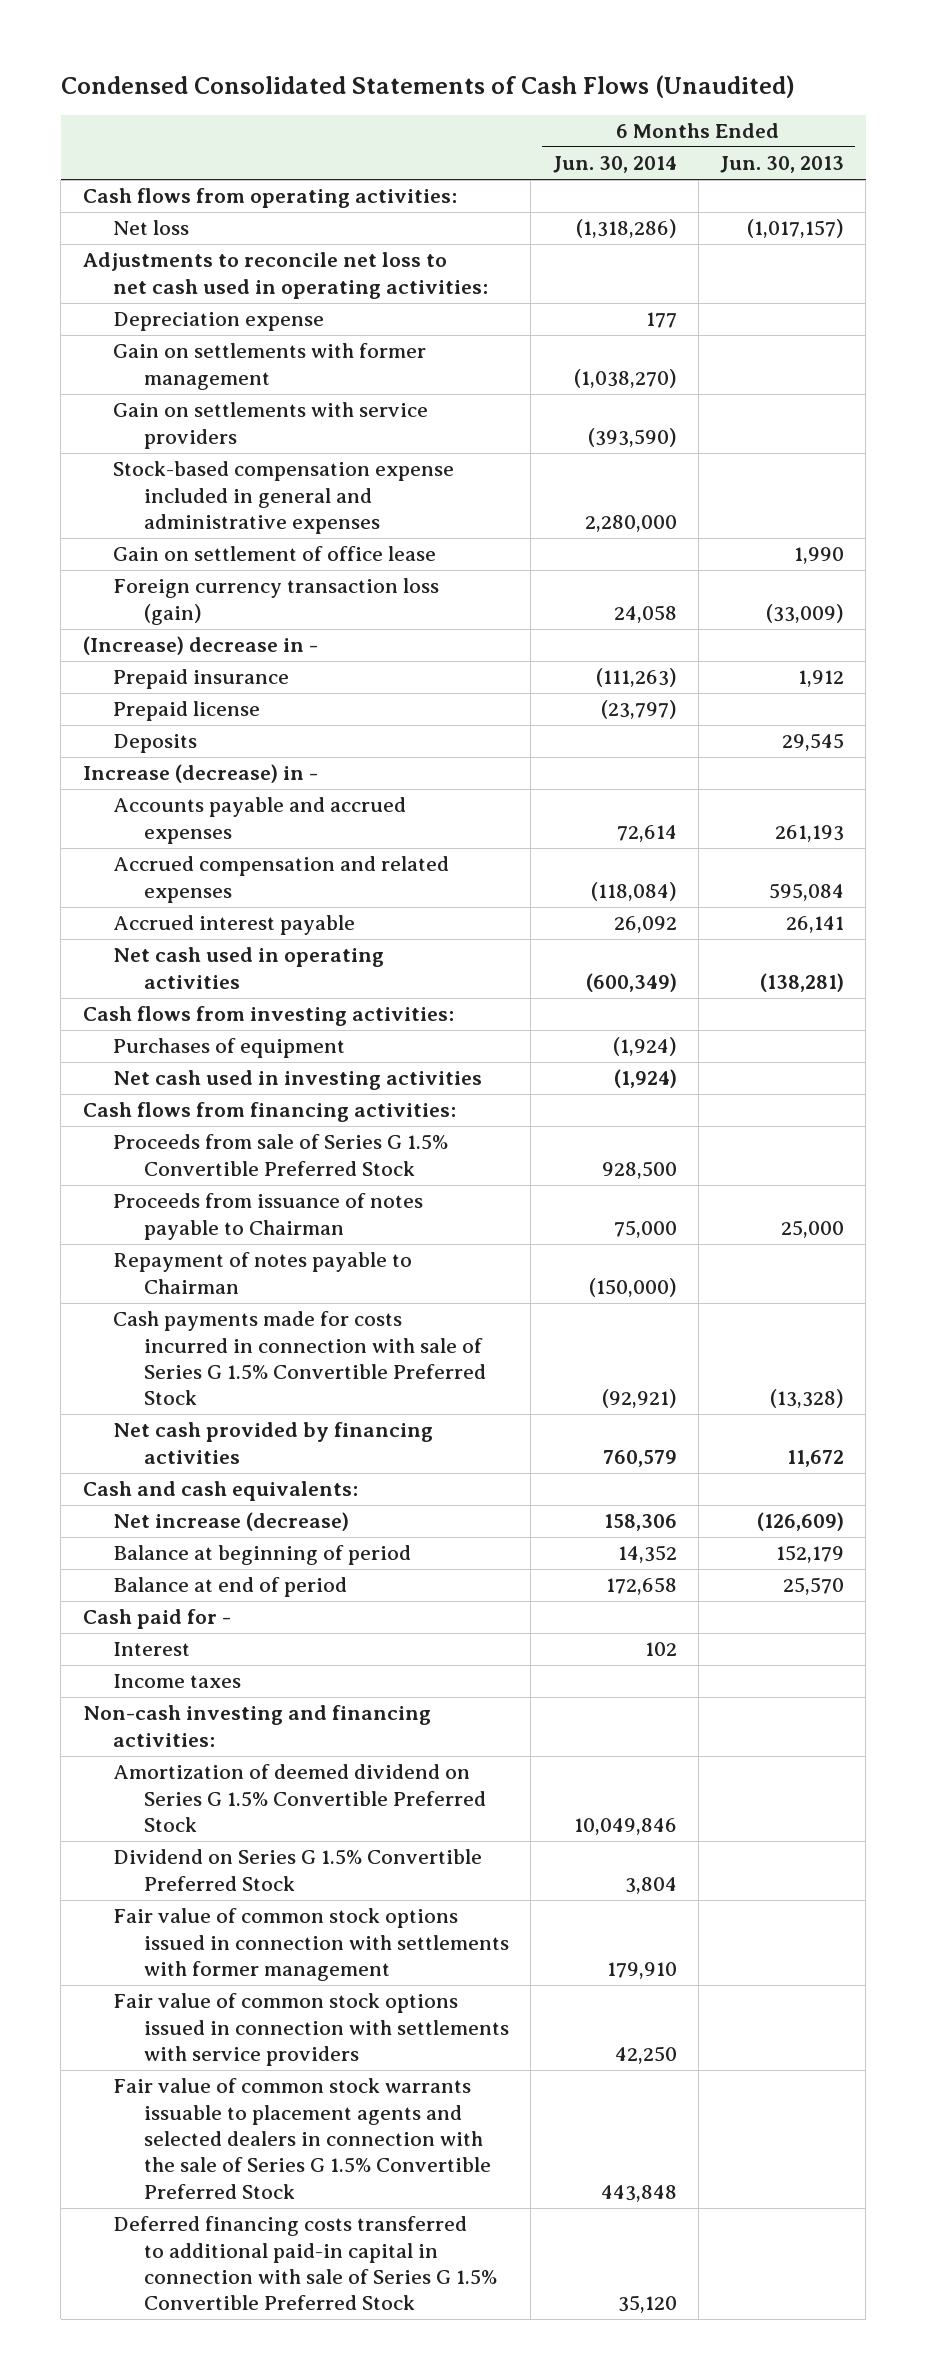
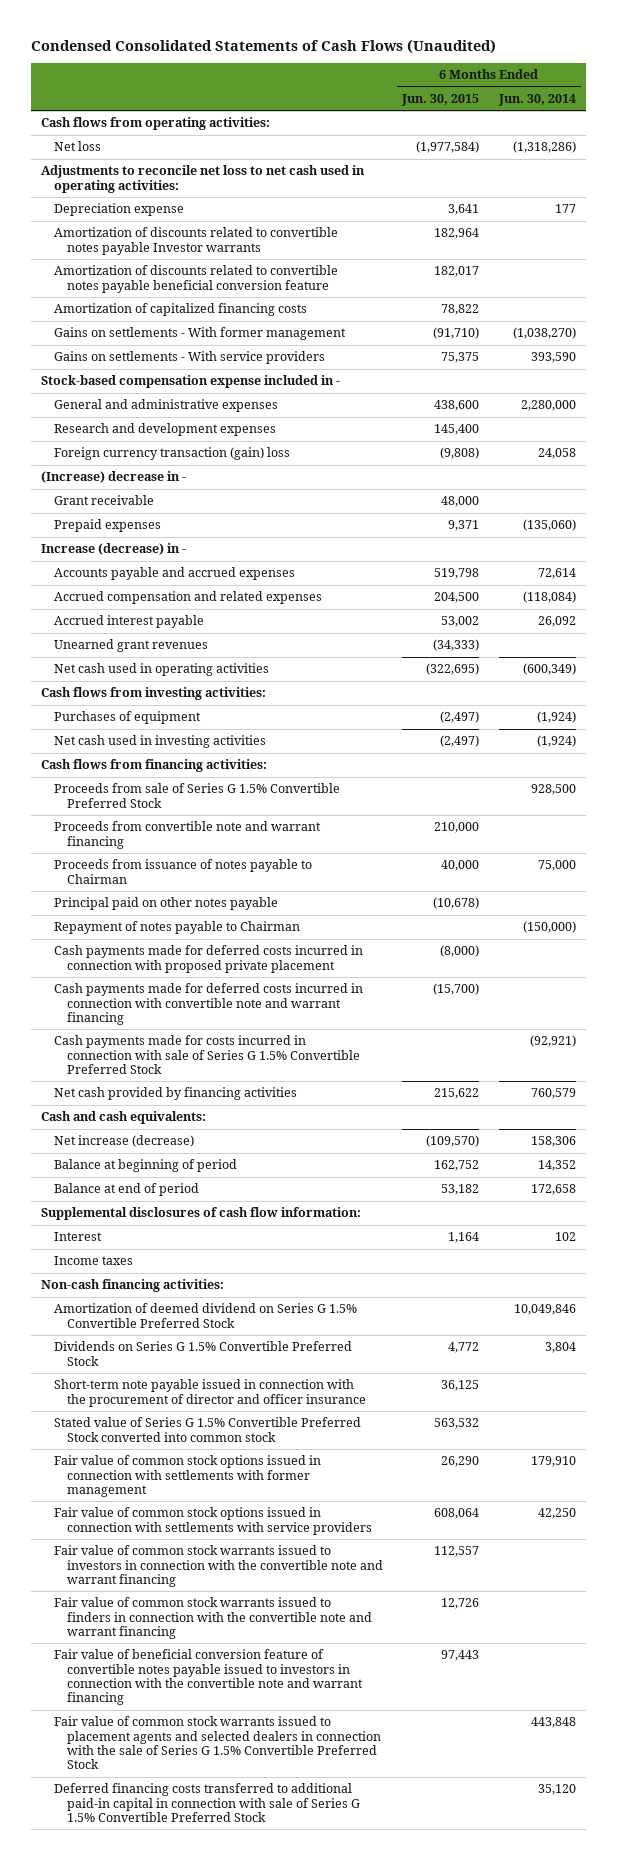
- | 6 Months Ended Jun. 30, 2014 | 6 Months Ended Jun. 30, 2013
+ | 6 Months Ended Jun. 30, 2015 | 6 Months Ended Jun. 30, 2014
- Gain on settlements with former management | (1,038,270) |
- Gain on settlements with service providers | (393,590) |
- Stock-based compensation expense included in general and administrative expenses | 2,280,000 |
- Gain on settlement of office lease | | 1,990
- Foreign currency transaction loss (gain) | 24,058 | (33,009)
+ Amortization of discounts related to convertible notes payable Investor warrants | 182,964 |
+ Amortization of discounts related to convertible notes payable beneficial conversion feature | 182,017 |
+ Amortization of capitalized financing costs | 78,822 |
+ Gains on settlements - With former management | (91,710) | (1,038,270)
+ Gains on settlements - With service providers | 75,375 | 393,590
+ Stock-based compensation expense included in -
+ General and administrative expenses | 438,600 | 2,280,000
+ Research and development expenses | 145,400 |
+ Foreign currency transaction (gain) loss | (9,808) | 24,058
- Prepaid insurance | (111,263) | 1,912
- Prepaid license | (23,797) |
- Deposits | | 29,545
+ Grant receivable | 48,000 |
+ Prepaid expenses | 9,371 | (135,060)
+ Unearned grant revenues | (34,333) |
+ Proceeds from convertible note and warrant financing | 210,000 |
+ Principal paid on other notes payable | (10,678) |
+ Cash payments made for deferred costs incurred in connection with proposed private placement | (8,000) |
+ Cash payments made for deferred costs incurred in connection with convertible note and warrant financing | (15,700) |
- Cash paid for -
+ Supplemental disclosures of cash flow information:
- Non-cash investing and financing activities:
+ Non-cash financing activities:
- Dividend on Series G 1.5% Convertible Preferred Stock | 3,804 |
+ Dividends on Series G 1.5% Convertible Preferred Stock | 4,772 | 3,804
+ Short-term note payable issued in connection with the procurement of director and officer insurance | 36,125 |
+ Stated value of Series G 1.5% Convertible Preferred Stock converted into common stock | 563,532 |
- Fair value of common stock warrants issuable to placement agents and selected dealers in connection with the sale of Series G 1.5% Convertible Preferred Stock | 443,848 |
+ Fair value of common stock warrants issued to investors in connection with the convertible note and warrant financing | 112,557 |
+ Fair value of common stock warrants issued to finders in connection with the convertible note and warrant financing | 12,726 |
+ Fair value of beneficial conversion feature of convertible notes payable issued to investors in connection with the convertible note and warrant financing | 97,443 |
+ Fair value of common stock warrants issued to placement agents and selected dealers in connection with the sale of Series G 1.5% Convertible Preferred Stock | | 443,848

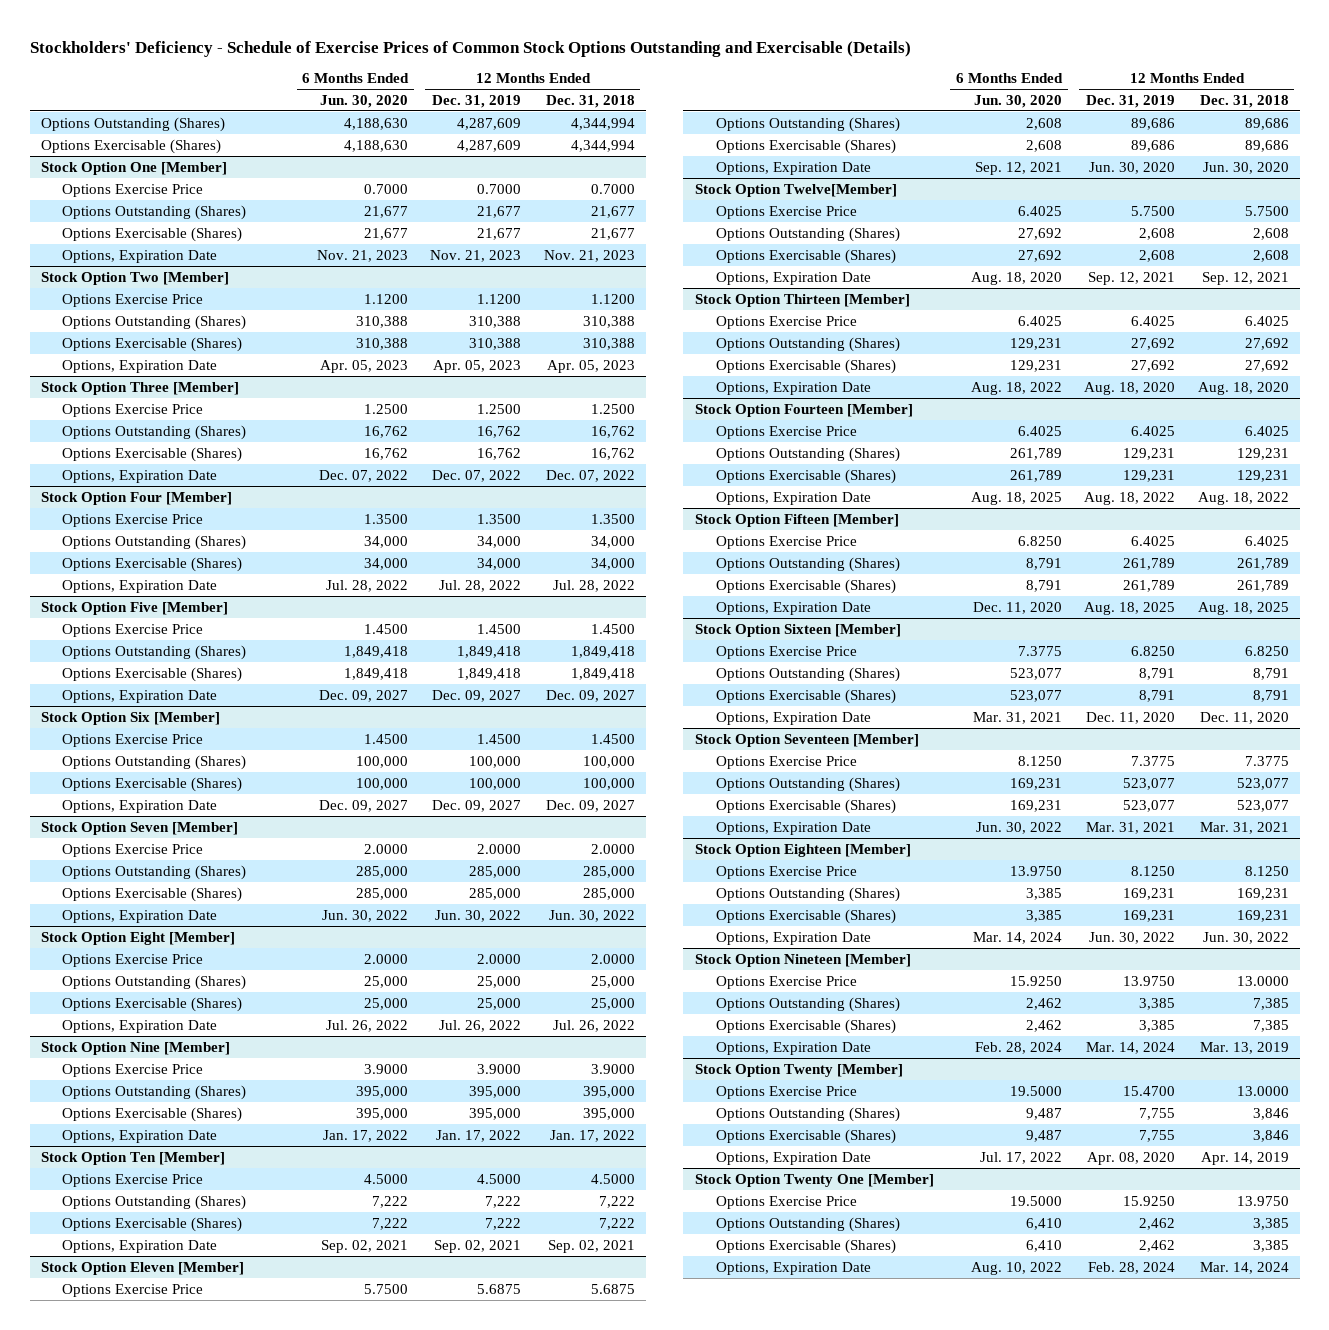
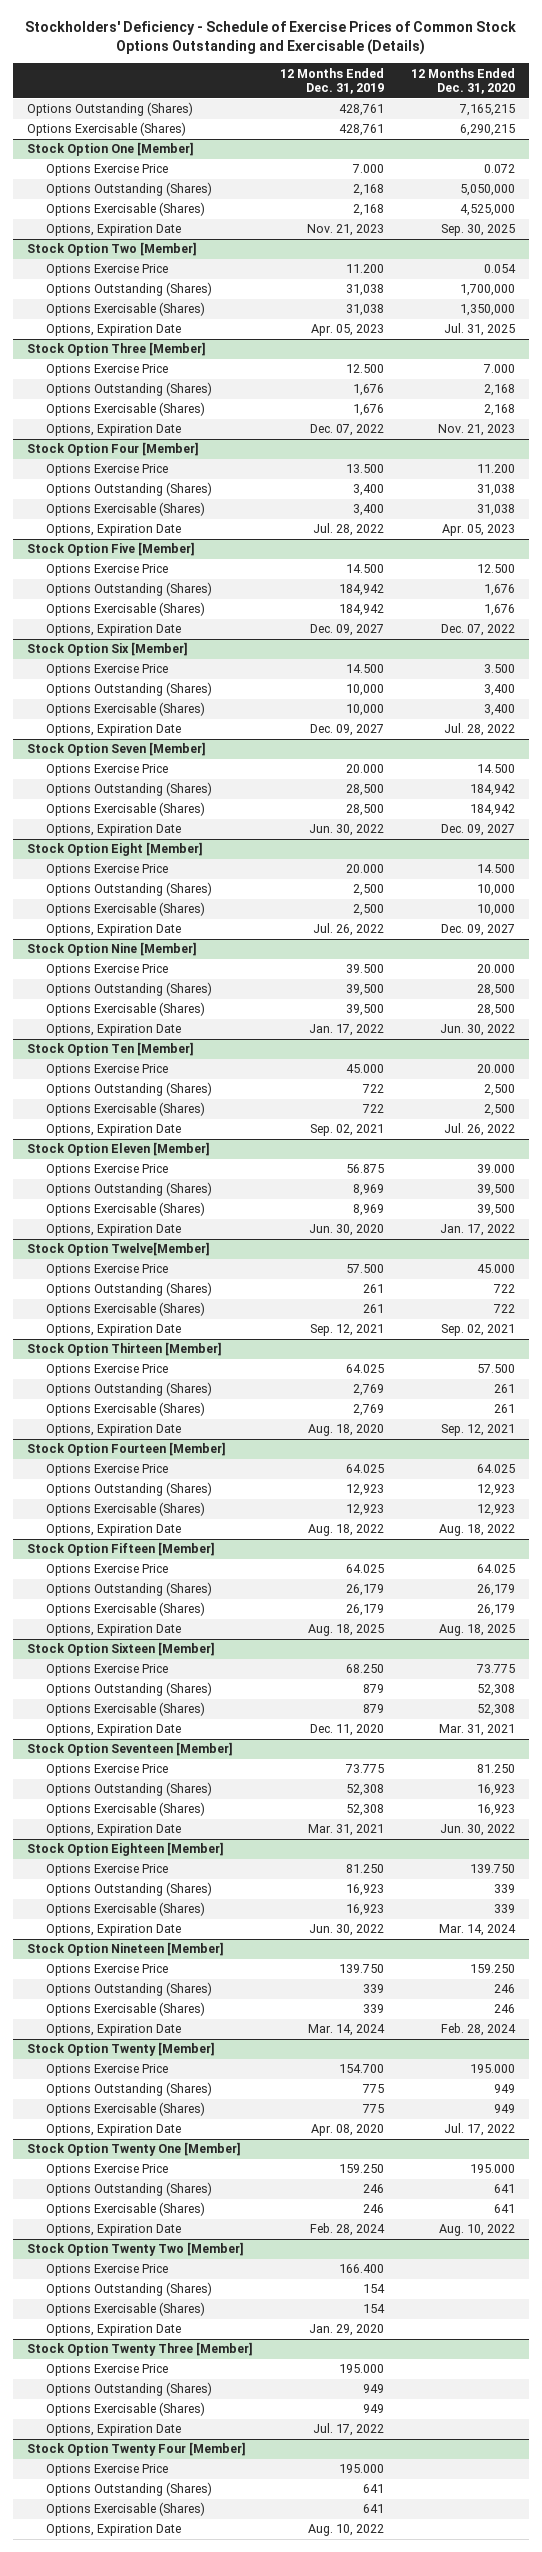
- | 6 Months Ended Jun. 30, 2020 | 12 Months Ended Dec. 31, 2019 | 12 Months Ended Dec. 31, 2018
+ | 12 Months Ended Dec. 31, 2019 | 12 Months Ended Dec. 31, 2020
- Options Outstanding (Shares) | 4,188,630 | 4,287,609 | 4,344,994
- Options Exercisable (Shares) | 4,188,630 | 4,287,609 | 4,344,994
+ Options Outstanding (Shares) | 428,761 | 7,165,215
+ Options Exercisable (Shares) | 428,761 | 6,290,215
@ Stock Option One [Member]
- Options Exercise Price | 0.7000 | 0.7000 | 0.7000
- Options Outstanding (Shares) | 21,677 | 21,677 | 21,677
- Options Exercisable (Shares) | 21,677 | 21,677 | 21,677
+ Options Exercise Price | 7.000 | 0.072
+ Options Outstanding (Shares) | 2,168 | 5,050,000
+ Options Exercisable (Shares) | 2,168 | 4,525,000
@ Stock Option Two [Member]
- Options Exercise Price | 1.1200 | 1.1200 | 1.1200
- Options Outstanding (Shares) | 310,388 | 310,388 | 310,388
- Options Exercisable (Shares) | 310,388 | 310,388 | 310,388
+ Options Exercise Price | 11.200 | 0.054
+ Options Outstanding (Shares) | 31,038 | 1,700,000
+ Options Exercisable (Shares) | 31,038 | 1,350,000
@ Stock Option Three [Member]
- Options Exercise Price | 1.2500 | 1.2500 | 1.2500
- Options Outstanding (Shares) | 16,762 | 16,762 | 16,762
- Options Exercisable (Shares) | 16,762 | 16,762 | 16,762
+ Options Exercise Price | 12.500 | 7.000
+ Options Outstanding (Shares) | 1,676 | 2,168
+ Options Exercisable (Shares) | 1,676 | 2,168
@ Stock Option Four [Member]
- Options Exercise Price | 1.3500 | 1.3500 | 1.3500
- Options Outstanding (Shares) | 34,000 | 34,000 | 34,000
- Options Exercisable (Shares) | 34,000 | 34,000 | 34,000
+ Options Exercise Price | 13.500 | 11.200
+ Options Outstanding (Shares) | 3,400 | 31,038
+ Options Exercisable (Shares) | 3,400 | 31,038
@ Stock Option Five [Member]
- Options Exercise Price | 1.4500 | 1.4500 | 1.4500
- Options Outstanding (Shares) | 1,849,418 | 1,849,418 | 1,849,418
- Options Exercisable (Shares) | 1,849,418 | 1,849,418 | 1,849,418
+ Options Exercise Price | 14.500 | 12.500
+ Options Outstanding (Shares) | 184,942 | 1,676
+ Options Exercisable (Shares) | 184,942 | 1,676
@ Stock Option Six [Member]
- Options Exercise Price | 1.4500 | 1.4500 | 1.4500
- Options Outstanding (Shares) | 100,000 | 100,000 | 100,000
- Options Exercisable (Shares) | 100,000 | 100,000 | 100,000
+ Options Exercise Price | 14.500 | 3.500
+ Options Outstanding (Shares) | 10,000 | 3,400
+ Options Exercisable (Shares) | 10,000 | 3,400
@ Stock Option Seven [Member]
- Options Exercise Price | 2.0000 | 2.0000 | 2.0000
- Options Outstanding (Shares) | 285,000 | 285,000 | 285,000
- Options Exercisable (Shares) | 285,000 | 285,000 | 285,000
+ Options Exercise Price | 20.000 | 14.500
+ Options Outstanding (Shares) | 28,500 | 184,942
+ Options Exercisable (Shares) | 28,500 | 184,942
@ Stock Option Eight [Member]
- Options Exercise Price | 2.0000 | 2.0000 | 2.0000
- Options Outstanding (Shares) | 25,000 | 25,000 | 25,000
- Options Exercisable (Shares) | 25,000 | 25,000 | 25,000
+ Options Exercise Price | 20.000 | 14.500
+ Options Outstanding (Shares) | 2,500 | 10,000
+ Options Exercisable (Shares) | 2,500 | 10,000
@ Stock Option Nine [Member]
- Options Exercise Price | 3.9000 | 3.9000 | 3.9000
- Options Outstanding (Shares) | 395,000 | 395,000 | 395,000
- Options Exercisable (Shares) | 395,000 | 395,000 | 395,000
+ Options Exercise Price | 39.500 | 20.000
+ Options Outstanding (Shares) | 39,500 | 28,500
+ Options Exercisable (Shares) | 39,500 | 28,500
@ Stock Option Ten [Member]
- Options Exercise Price | 4.5000 | 4.5000 | 4.5000
- Options Outstanding (Shares) | 7,222 | 7,222 | 7,222
- Options Exercisable (Shares) | 7,222 | 7,222 | 7,222
+ Options Exercise Price | 45.000 | 20.000
+ Options Outstanding (Shares) | 722 | 2,500
+ Options Exercisable (Shares) | 722 | 2,500
@ Stock Option Eleven [Member]
- Options Exercise Price | 5.7500 | 5.6875 | 5.6875
- Options Outstanding (Shares) | 2,608 | 89,686 | 89,686
- Options Exercisable (Shares) | 2,608 | 89,686 | 89,686
+ Options Exercise Price | 56.875 | 39.000
+ Options Outstanding (Shares) | 8,969 | 39,500
+ Options Exercisable (Shares) | 8,969 | 39,500
@ Stock Option Twelve[Member]
- Options Exercise Price | 6.4025 | 5.7500 | 5.7500
- Options Outstanding (Shares) | 27,692 | 2,608 | 2,608
- Options Exercisable (Shares) | 27,692 | 2,608 | 2,608
+ Options Exercise Price | 57.500 | 45.000
+ Options Outstanding (Shares) | 261 | 722
+ Options Exercisable (Shares) | 261 | 722
@ Stock Option Thirteen [Member]
- Options Exercise Price | 6.4025 | 6.4025 | 6.4025
- Options Outstanding (Shares) | 129,231 | 27,692 | 27,692
- Options Exercisable (Shares) | 129,231 | 27,692 | 27,692
+ Options Exercise Price | 64.025 | 57.500
+ Options Outstanding (Shares) | 2,769 | 261
+ Options Exercisable (Shares) | 2,769 | 261
@ Stock Option Fourteen [Member]
- Options Exercise Price | 6.4025 | 6.4025 | 6.4025
- Options Outstanding (Shares) | 261,789 | 129,231 | 129,231
- Options Exercisable (Shares) | 261,789 | 129,231 | 129,231
+ Options Exercise Price | 64.025 | 64.025
+ Options Outstanding (Shares) | 12,923 | 12,923
+ Options Exercisable (Shares) | 12,923 | 12,923
@ Stock Option Fifteen [Member]
- Options Exercise Price | 6.8250 | 6.4025 | 6.4025
- Options Outstanding (Shares) | 8,791 | 261,789 | 261,789
- Options Exercisable (Shares) | 8,791 | 261,789 | 261,789
+ Options Exercise Price | 64.025 | 64.025
+ Options Outstanding (Shares) | 26,179 | 26,179
+ Options Exercisable (Shares) | 26,179 | 26,179
@ Stock Option Sixteen [Member]
- Options Exercise Price | 7.3775 | 6.8250 | 6.8250
- Options Outstanding (Shares) | 523,077 | 8,791 | 8,791
- Options Exercisable (Shares) | 523,077 | 8,791 | 8,791
+ Options Exercise Price | 68.250 | 73.775
+ Options Outstanding (Shares) | 879 | 52,308
+ Options Exercisable (Shares) | 879 | 52,308
@ Stock Option Seventeen [Member]
- Options Exercise Price | 8.1250 | 7.3775 | 7.3775
- Options Outstanding (Shares) | 169,231 | 523,077 | 523,077
- Options Exercisable (Shares) | 169,231 | 523,077 | 523,077
+ Options Exercise Price | 73.775 | 81.250
+ Options Outstanding (Shares) | 52,308 | 16,923
+ Options Exercisable (Shares) | 52,308 | 16,923
@ Stock Option Eighteen [Member]
- Options Exercise Price | 13.9750 | 8.1250 | 8.1250
- Options Outstanding (Shares) | 3,385 | 169,231 | 169,231
- Options Exercisable (Shares) | 3,385 | 169,231 | 169,231
+ Options Exercise Price | 81.250 | 139.750
+ Options Outstanding (Shares) | 16,923 | 339
+ Options Exercisable (Shares) | 16,923 | 339
@ Stock Option Nineteen [Member]
- Options Exercise Price | 15.9250 | 13.9750 | 13.0000
- Options Outstanding (Shares) | 2,462 | 3,385 | 7,385
- Options Exercisable (Shares) | 2,462 | 3,385 | 7,385
+ Options Exercise Price | 139.750 | 159.250
+ Options Outstanding (Shares) | 339 | 246
+ Options Exercisable (Shares) | 339 | 246
@ Stock Option Twenty [Member]
- Options Exercise Price | 19.5000 | 15.4700 | 13.0000
- Options Outstanding (Shares) | 9,487 | 7,755 | 3,846
- Options Exercisable (Shares) | 9,487 | 7,755 | 3,846
+ Options Exercise Price | 154.700 | 195.000
+ Options Outstanding (Shares) | 775 | 949
+ Options Exercisable (Shares) | 775 | 949
@ Stock Option Twenty One [Member]
- Options Exercise Price | 19.5000 | 15.9250 | 13.9750
- Options Outstanding (Shares) | 6,410 | 2,462 | 3,385
- Options Exercisable (Shares) | 6,410 | 2,462 | 3,385
+ Options Exercise Price | 159.250 | 195.000
+ Options Outstanding (Shares) | 246 | 641
+ Options Exercisable (Shares) | 246 | 641
+ Stock Option Twenty Two [Member]
+ Options Exercise Price | 166.400 |
+ Options Outstanding (Shares) | 154 |
+ Options Exercisable (Shares) | 154 |
+ Options, Expiration Date | Jan. 29, 2020 |
+ Stock Option Twenty Three [Member]
+ Options Exercise Price | 195.000 |
+ Options Outstanding (Shares) | 949 |
+ Options Exercisable (Shares) | 949 |
+ Options, Expiration Date | Jul. 17, 2022 |
+ Stock Option Twenty Four [Member]
+ Options Exercise Price | 195.000 |
+ Options Outstanding (Shares) | 641 |
+ Options Exercisable (Shares) | 641 |
+ Options, Expiration Date | Aug. 10, 2022 |

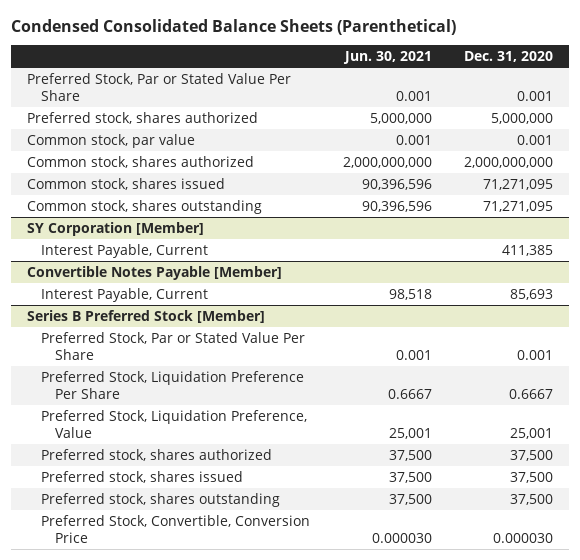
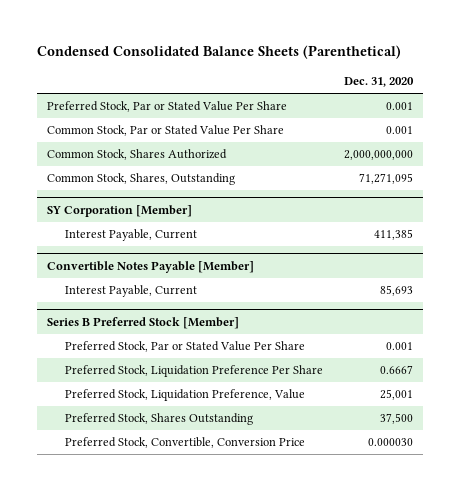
- | Jun. 30, 2021 | Dec. 31, 2020
+ | Dec. 31, 2020
- Preferred stock, shares authorized | 5,000,000 | 5,000,000
- Common stock, par value | 0.001 | 0.001
- Common stock, shares authorized | 2,000,000,000 | 2,000,000,000
- Common stock, shares issued | 90,396,596 | 71,271,095
- Common stock, shares outstanding | 90,396,596 | 71,271,095
+ Common Stock, Par or Stated Value Per Share | 0.001
+ Common Stock, Shares Authorized | 2,000,000,000
+ Common Stock, Shares, Outstanding | 71,271,095
@ Series B Preferred Stock [Member]
- Preferred stock, shares authorized | 37,500 | 37,500
- Preferred stock, shares issued | 37,500 | 37,500
- Preferred stock, shares outstanding | 37,500 | 37,500
+ Preferred Stock, Shares Outstanding | 37,500

